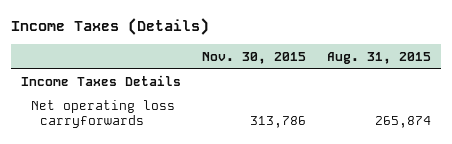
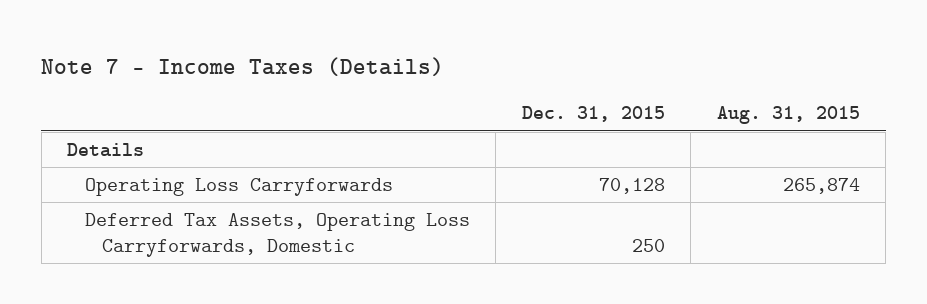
- Income Taxes (Details)
+ Note 7 - Income Taxes (Details)
- | Nov. 30, 2015 | Aug. 31, 2015
+ | Dec. 31, 2015 | Aug. 31, 2015
- Income Taxes Details
- Net operating loss carryforwards | 313,786 | 265,874
+ Details
+ Operating Loss Carryforwards | 70,128 | 265,874
+ Deferred Tax Assets, Operating Loss Carryforwards, Domestic | 250 |

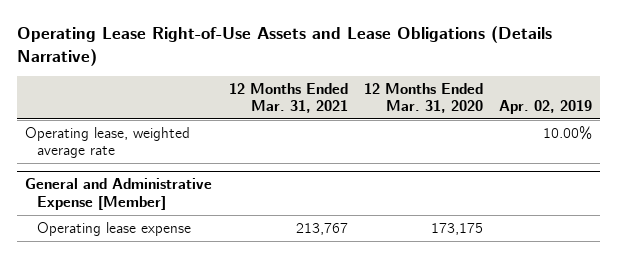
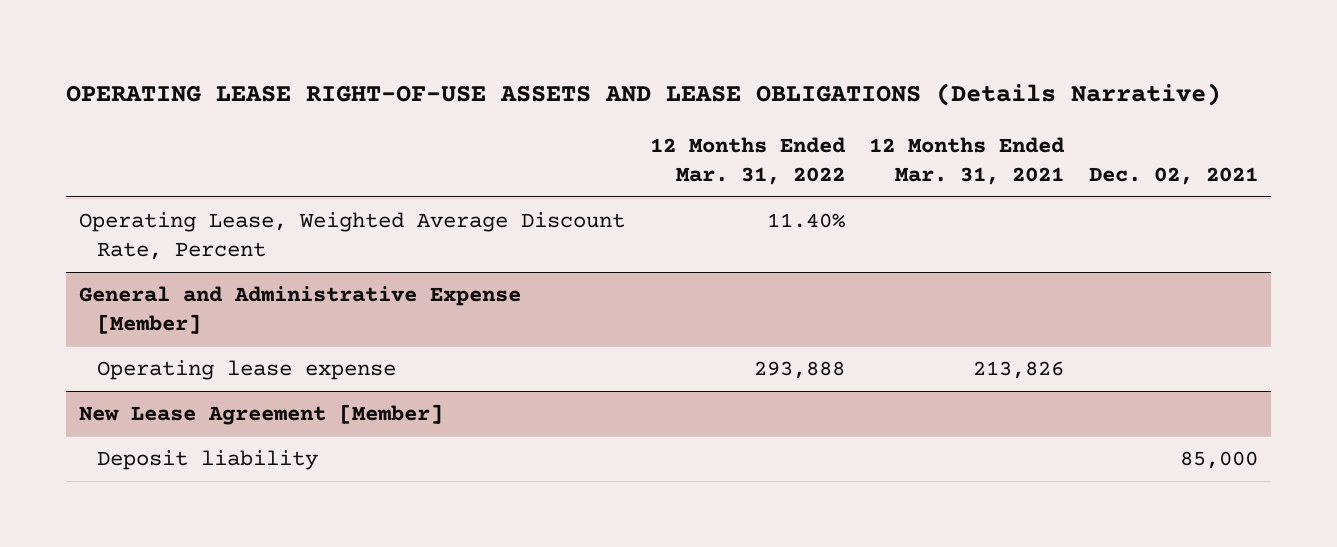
- Operating Lease Right-of-Use Assets and Lease Obligations (Details Narrative)
+ OPERATING LEASE RIGHT-OF-USE ASSETS AND LEASE OBLIGATIONS (Details Narrative)
- | 12 Months Ended Mar. 31, 2021 | 12 Months Ended Mar. 31, 2020 | Apr. 02, 2019
+ | 12 Months Ended Mar. 31, 2022 | 12 Months Ended Mar. 31, 2021 | Dec. 02, 2021
- Operating lease, weighted average rate | | | 10.00%
+ Operating Lease, Weighted Average Discount Rate, Percent | 11.40% | |
@ General and Administrative Expense [Member]
- Operating lease expense | 213,767 | 173,175 |
+ Operating lease expense | 293,888 | 213,826 |
+ New Lease Agreement [Member]
+ Deposit liability | | | 85,000

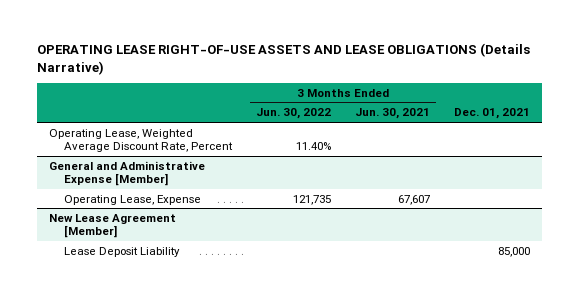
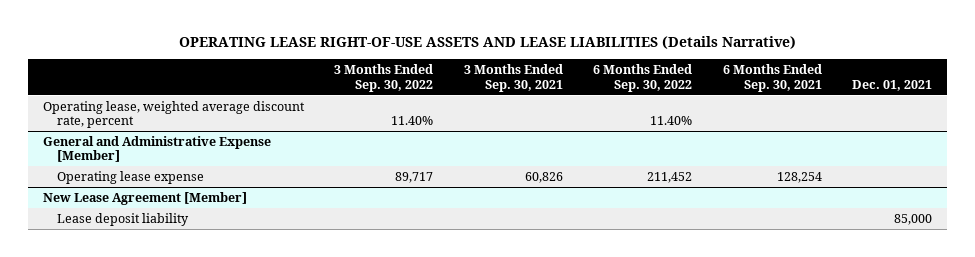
- OPERATING LEASE RIGHT-OF-USE ASSETS AND LEASE OBLIGATIONS (Details Narrative)
+ OPERATING LEASE RIGHT-OF-USE ASSETS AND LEASE LIABILITIES (Details Narrative)
- | 3 Months Ended Jun. 30, 2022 | 3 Months Ended Jun. 30, 2021 | Dec. 01, 2021
+ | 3 Months Ended Sep. 30, 2022 | 3 Months Ended Sep. 30, 2021 | 6 Months Ended Sep. 30, 2022 | 6 Months Ended Sep. 30, 2021 | Dec. 01, 2021
- Operating Lease, Weighted Average Discount Rate, Percent | 11.40% | |
+ Operating lease, weighted average discount rate, percent | 11.40% | | 11.40% | |
@ General and Administrative Expense [Member]
- Operating Lease, Expense | 121,735 | 67,607 |
+ Operating lease expense | 89,717 | 60,826 | 211,452 | 128,254 |
@ New Lease Agreement [Member]
- Lease Deposit Liability | | | 85,000
+ Lease deposit liability | | | | | 85,000

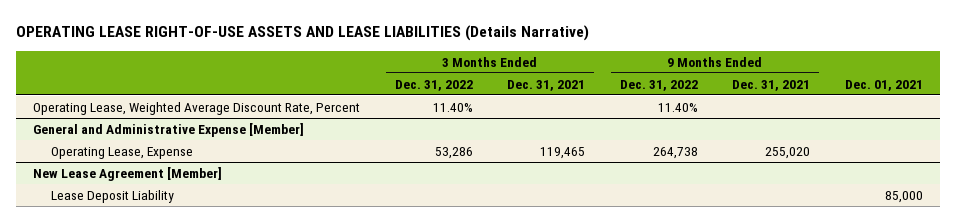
- | 3 Months Ended Sep. 30, 2022 | 3 Months Ended Sep. 30, 2021 | 6 Months Ended Sep. 30, 2022 | 6 Months Ended Sep. 30, 2021 | Dec. 01, 2021
+ | 3 Months Ended Dec. 31, 2022 | 3 Months Ended Dec. 31, 2021 | 9 Months Ended Dec. 31, 2022 | 9 Months Ended Dec. 31, 2021 | Dec. 01, 2021
- Operating lease, weighted average discount rate, percent | 11.40% | | 11.40% | |
+ Operating Lease, Weighted Average Discount Rate, Percent | 11.40% | | 11.40% | |
@ General and Administrative Expense [Member]
- Operating lease expense | 89,717 | 60,826 | 211,452 | 128,254 |
+ Operating Lease, Expense | 53,286 | 119,465 | 264,738 | 255,020 |
@ New Lease Agreement [Member]
- Lease deposit liability | | | | | 85,000
+ Lease Deposit Liability | | | | | 85,000

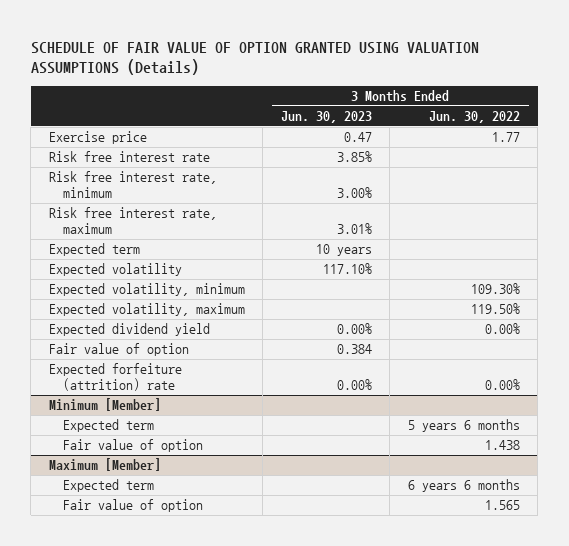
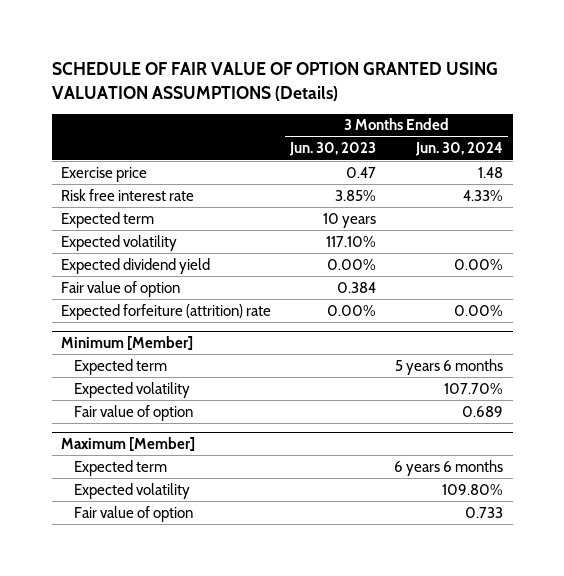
- | 3 Months Ended Jun. 30, 2023 | 3 Months Ended Jun. 30, 2022
+ | 3 Months Ended Jun. 30, 2023 | 3 Months Ended Jun. 30, 2024
- Risk free interest rate, minimum | 3.00% |
- Risk free interest rate, maximum | 3.01% |
- Expected volatility, minimum | | 109.30%
- Expected volatility, maximum | | 119.50%
@ Minimum [Member]
+ Expected volatility | | 107.70%
@ Maximum [Member]
+ Expected volatility | | 109.80%

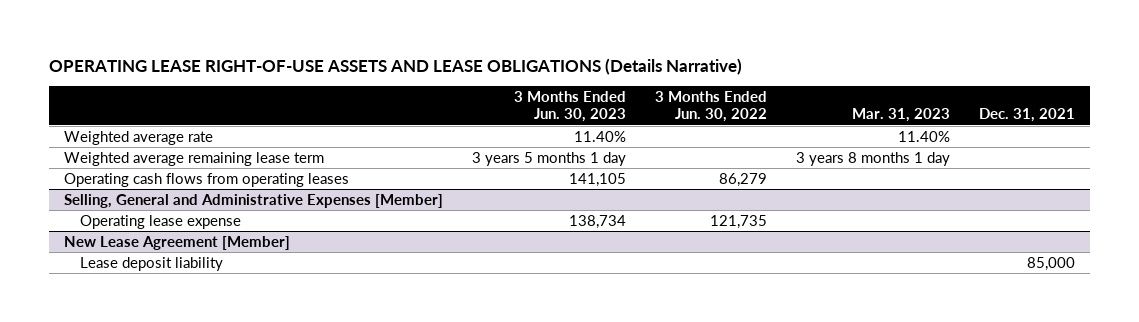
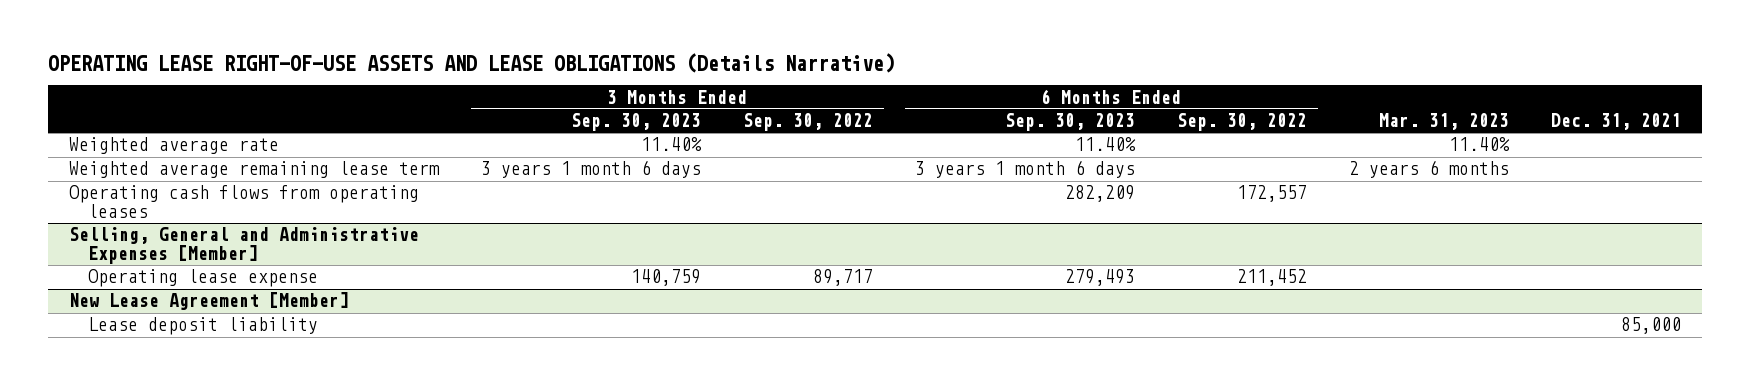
- | 3 Months Ended Jun. 30, 2023 | 3 Months Ended Jun. 30, 2022 | Mar. 31, 2023 | Dec. 31, 2021
+ | 3 Months Ended Sep. 30, 2023 | 3 Months Ended Sep. 30, 2022 | 6 Months Ended Sep. 30, 2023 | 6 Months Ended Sep. 30, 2022 | Mar. 31, 2023 | Dec. 31, 2021
- Weighted average remaining lease term | 3 years 5 months 1 day | | 3 years 8 months 1 day |
+ Weighted average remaining lease term | 3 years 1 month 6 days | | 3 years 1 month 6 days | | 2 years 6 months |

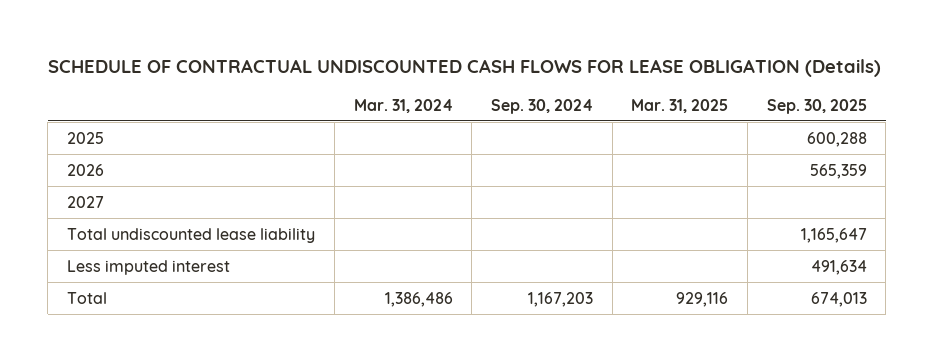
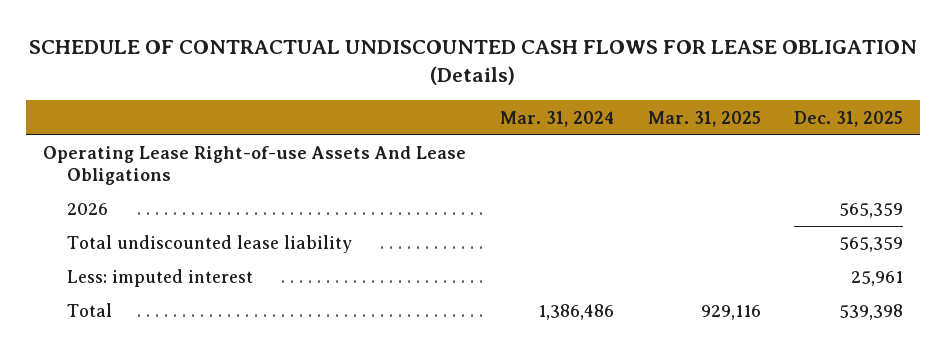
- | Mar. 31, 2024 | Sep. 30, 2024 | Mar. 31, 2025 | Sep. 30, 2025
+ | Mar. 31, 2024 | Mar. 31, 2025 | Dec. 31, 2025
- 2025 | | | | 600,288
+ Operating Lease Right-of-use Assets And Lease Obligations
- 2027
- Less imputed interest | | | | 491,634
+ Less: imputed interest | | | 25,961

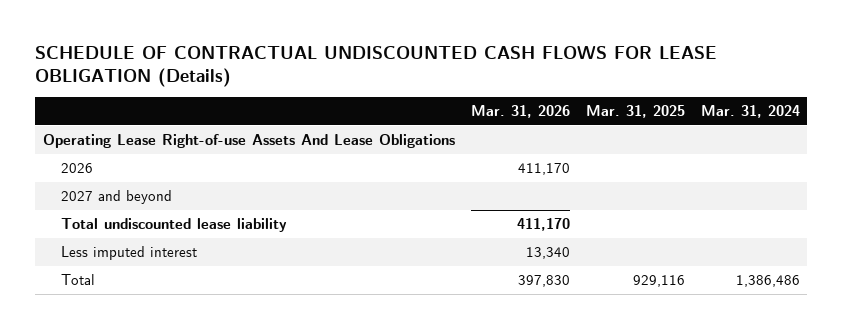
- | Mar. 31, 2024 | Mar. 31, 2025 | Dec. 31, 2025
+ | Mar. 31, 2026 | Mar. 31, 2025 | Mar. 31, 2024
+ 2027 and beyond
- Less: imputed interest | | | 25,961
+ Less imputed interest | 13,340 | |

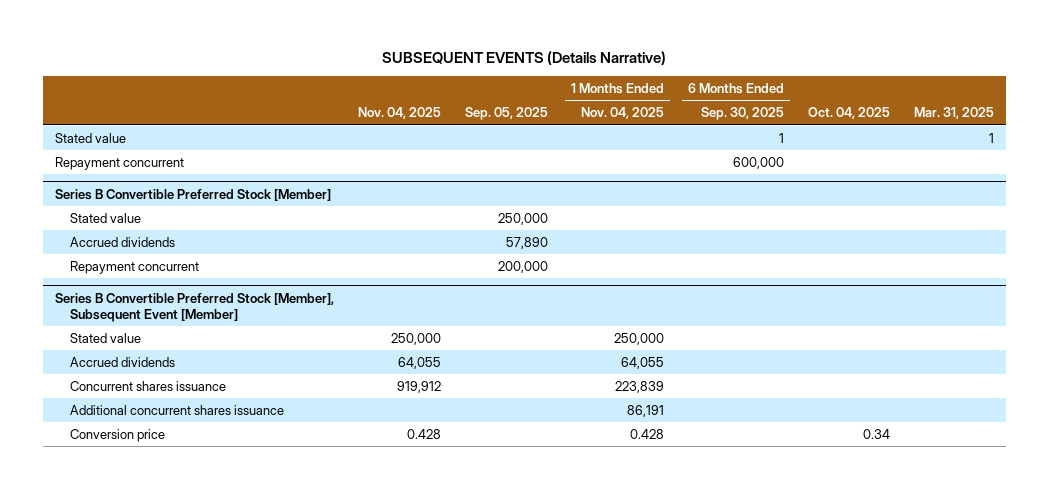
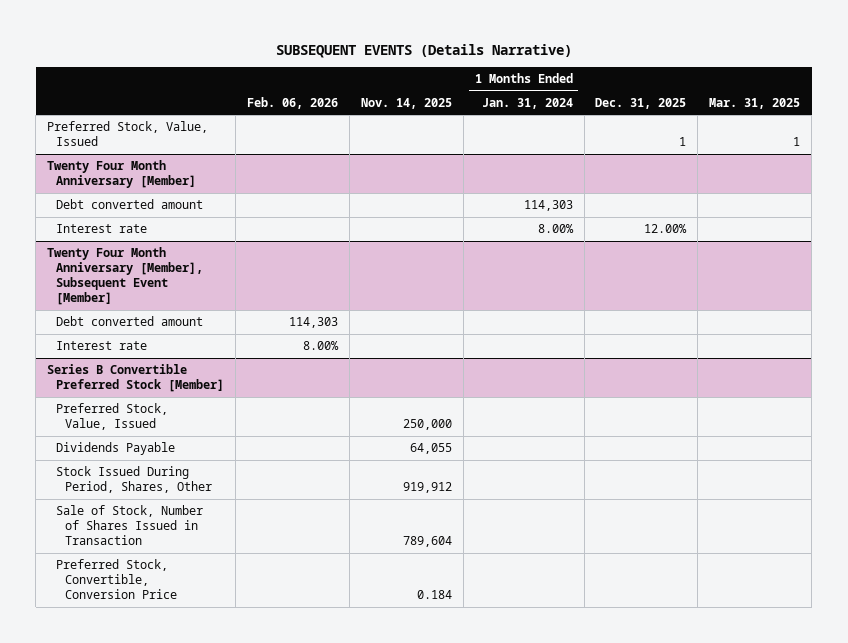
- | Nov. 04, 2025 | Sep. 05, 2025 | 1 Months Ended Nov. 04, 2025 | 6 Months Ended Sep. 30, 2025 | Oct. 04, 2025 | Mar. 31, 2025
+ | Feb. 06, 2026 | Nov. 14, 2025 | 1 Months Ended Jan. 31, 2024 | Dec. 31, 2025 | Mar. 31, 2025
- Stated value | | | | 1 | | 1
- Repayment concurrent | | | | 600,000 | |
+ Preferred Stock, Value, Issued | | | | 1 | 1
+ Twenty Four Month Anniversary [Member]
+ Debt converted amount | | | 114,303 | |
+ Interest rate | | | 8.00% | 12.00% |
+ Twenty Four Month Anniversary [Member], Subsequent Event [Member]
+ Debt converted amount | 114,303 | | | |
+ Interest rate | 8.00% | | | |
@ Series B Convertible Preferred Stock [Member]
- Stated value | | 250,000 | | | |
- Accrued dividends | | 57,890 | | | |
- Repayment concurrent | | 200,000 | | | |
- Series B Convertible Preferred Stock [Member], Subsequent Event [Member]
- Stated value | 250,000 | | 250,000 | | |
- Accrued dividends | 64,055 | | 64,055 | | |
- Concurrent shares issuance | 919,912 | | 223,839 | | |
- Additional concurrent shares issuance | | | 86,191 | | |
- Conversion price | 0.428 | | 0.428 | | 0.34 |
@ Series B Convertible Preferred Stock [Member]
+ Preferred Stock, Value, Issued | | 250,000 | | |
+ Dividends Payable | | 64,055 | | |
+ Stock Issued During Period, Shares, Other | | 919,912 | | |
+ Sale of Stock, Number of Shares Issued in Transaction | | 789,604 | | |
+ Preferred Stock, Convertible, Conversion Price | | 0.184 | | |

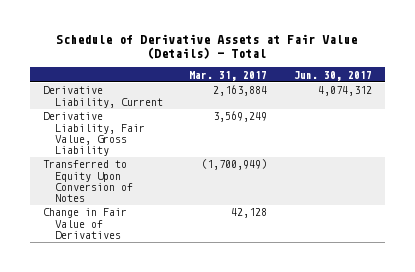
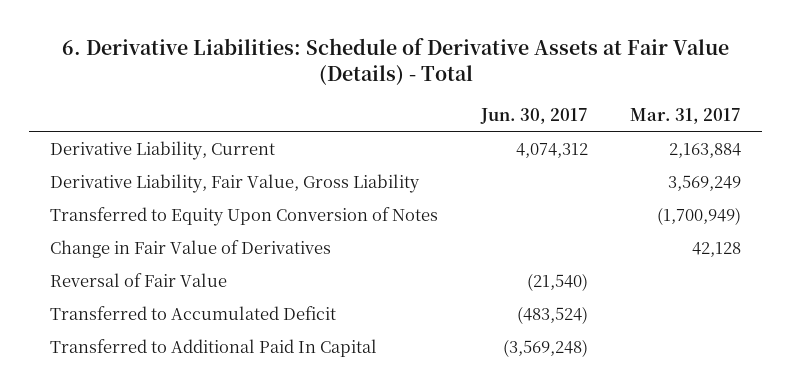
- Schedule of Derivative Assets at Fair Value (Details) - Total
+ 6. Derivative Liabilities: Schedule of Derivative Assets at Fair Value (Details) - Total
- | Mar. 31, 2017 | Jun. 30, 2017
+ | Jun. 30, 2017 | Mar. 31, 2017
+ Reversal of Fair Value | (21,540) |
+ Transferred to Accumulated Deficit | (483,524) |
+ Transferred to Additional Paid In Capital | (3,569,248) |

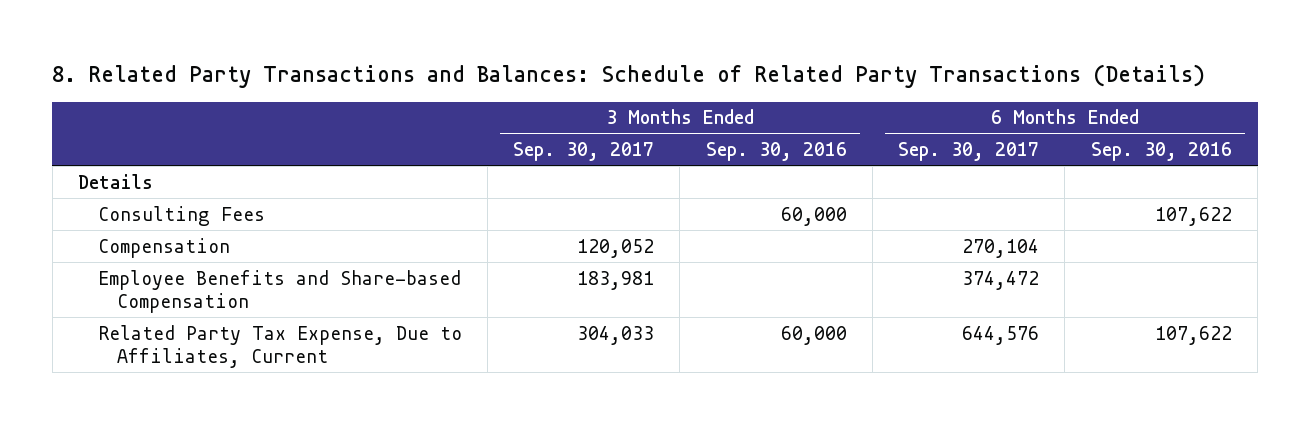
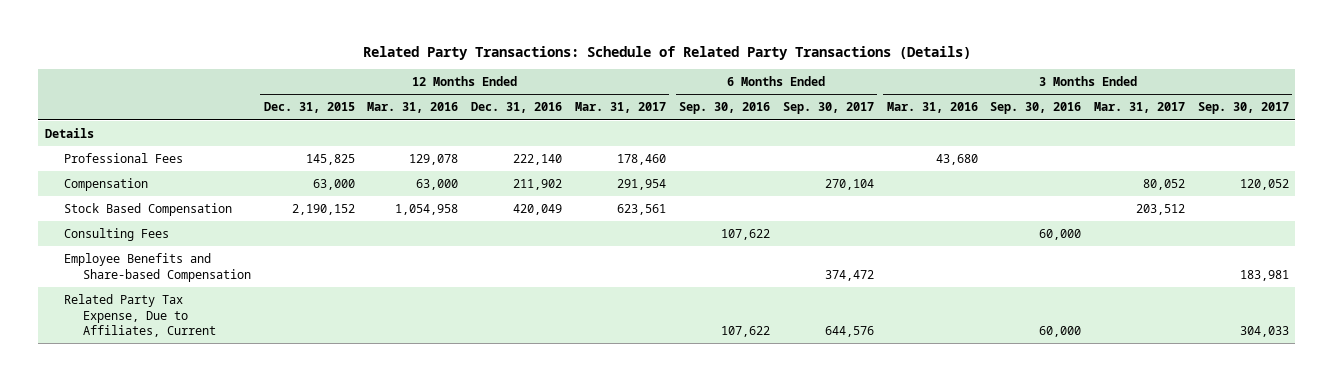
- 8. Related Party Transactions and Balances: Schedule of Related Party Transactions (Details)
+ Related Party Transactions: Schedule of Related Party Transactions (Details)
- | 3 Months Ended Sep. 30, 2017 | 3 Months Ended Sep. 30, 2016 | 6 Months Ended Sep. 30, 2017 | 6 Months Ended Sep. 30, 2016
+ | 12 Months Ended Dec. 31, 2015 | 12 Months Ended Mar. 31, 2016 | 12 Months Ended Dec. 31, 2016 | 12 Months Ended Mar. 31, 2017 | 6 Months Ended Sep. 30, 2016 | 6 Months Ended Sep. 30, 2017 | 3 Months Ended Mar. 31, 2016 | 3 Months Ended Sep. 30, 2016 | 3 Months Ended Mar. 31, 2017 | 3 Months Ended Sep. 30, 2017
+ Professional Fees | 145,825 | 129,078 | 222,140 | 178,460 | | | 43,680 | | |
+ Stock Based Compensation | 2,190,152 | 1,054,958 | 420,049 | 623,561 | | | | | 203,512 |
moved down: Consulting Fees | | | | | 107,622 | | | 60,000 | |

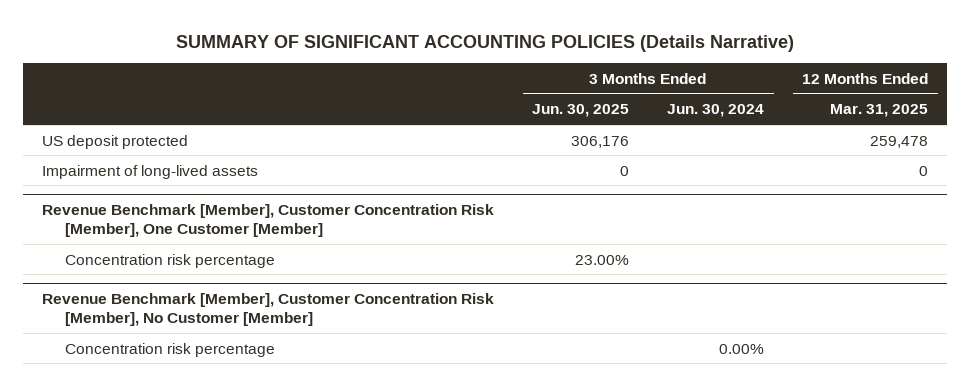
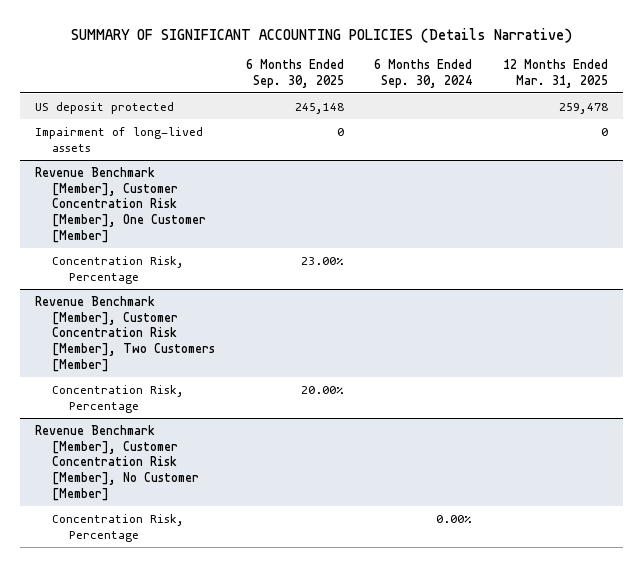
- | 3 Months Ended Jun. 30, 2025 | 3 Months Ended Jun. 30, 2024 | 12 Months Ended Mar. 31, 2025
+ | 6 Months Ended Sep. 30, 2025 | 6 Months Ended Sep. 30, 2024 | 12 Months Ended Mar. 31, 2025
@ Revenue Benchmark [Member], Customer Concentration Risk [Member], One Customer [Member]
- Concentration risk percentage | 23.00% | |
+ Concentration Risk, Percentage | 23.00% | |
+ Revenue Benchmark [Member], Customer Concentration Risk [Member], Two Customers [Member]
+ Concentration Risk, Percentage | 20.00% | |
@ Revenue Benchmark [Member], Customer Concentration Risk [Member], No Customer [Member]
- Concentration risk percentage | | 0.00% |
+ Concentration Risk, Percentage | | 0.00% |

